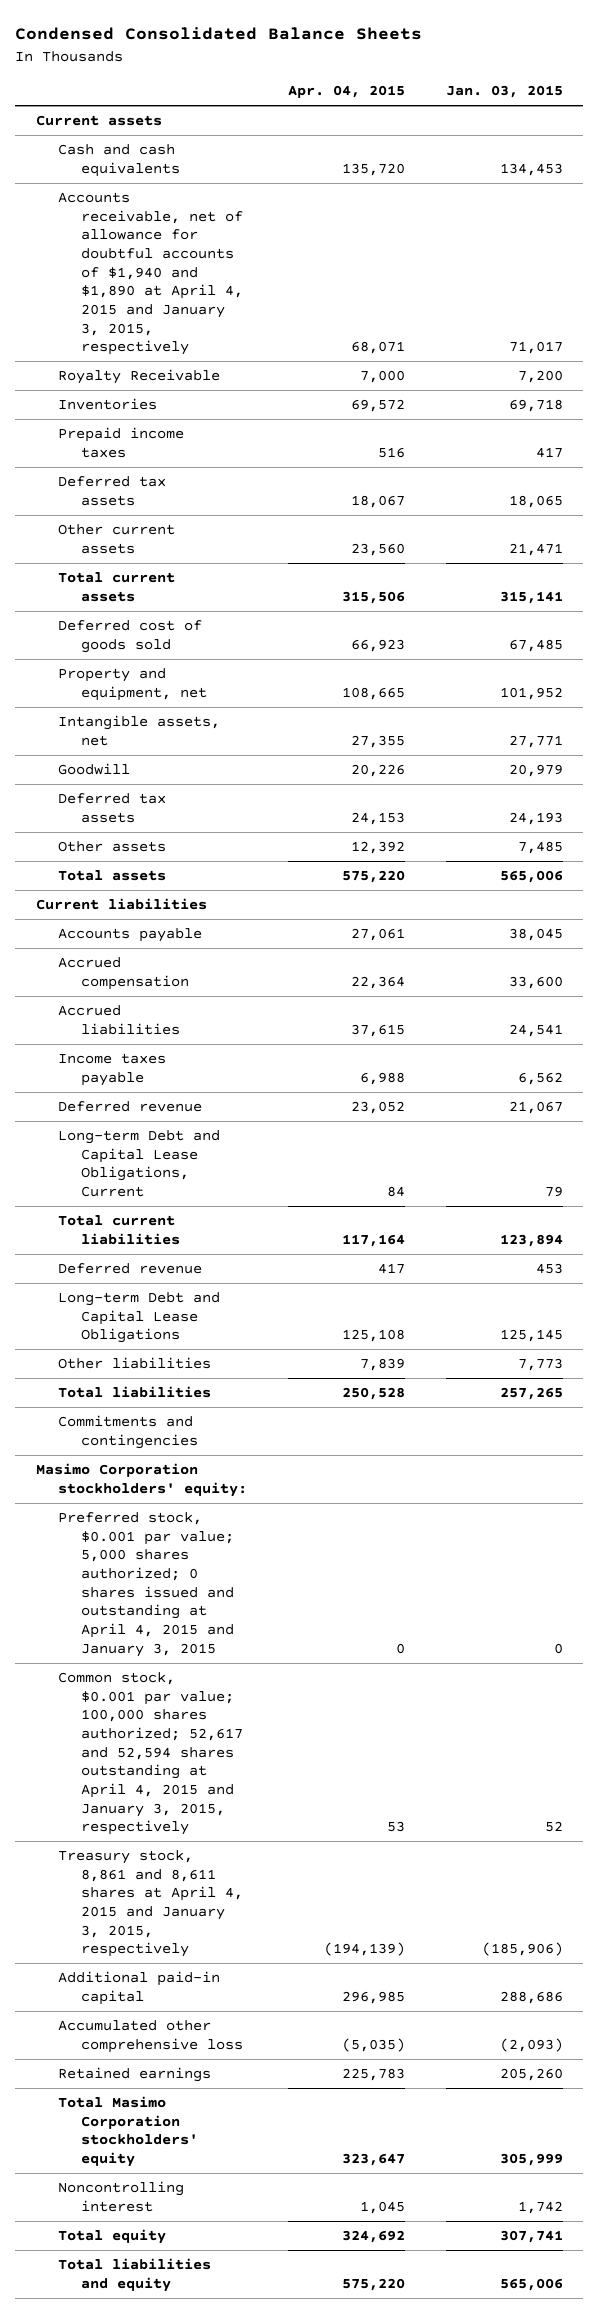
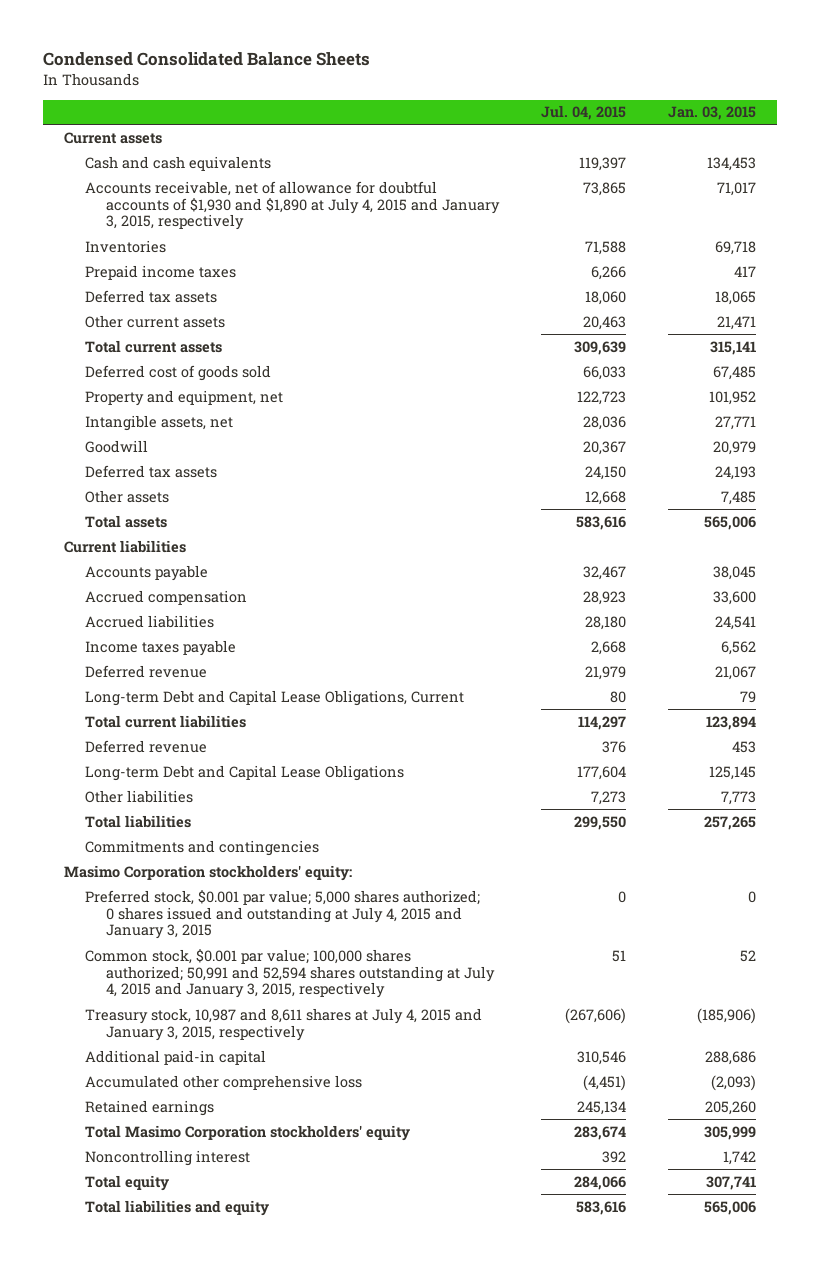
- | Apr. 04, 2015 | Jan. 03, 2015
+ | Jul. 04, 2015 | Jan. 03, 2015
- Accounts receivable, net of allowance for doubtful accounts of $1,940 and $1,890 at April 4, 2015 and January 3, 2015, respectively | 68,071 | 71,017
- Royalty Receivable | 7,000 | 7,200
+ Accounts receivable, net of allowance for doubtful accounts of $1,930 and $1,890 at July 4, 2015 and January 3, 2015, respectively | 73,865 | 71,017
- Preferred stock, $0.001 par value; 5,000 shares authorized; 0 shares issued and outstanding at April 4, 2015 and January 3, 2015 | 0 | 0
- Common stock, $0.001 par value; 100,000 shares authorized; 52,617 and 52,594 shares outstanding at April 4, 2015 and January 3, 2015, respectively | 53 | 52
- Treasury stock, 8,861 and 8,611 shares at April 4, 2015 and January 3, 2015, respectively | (194,139) | (185,906)
+ Preferred stock, $0.001 par value; 5,000 shares authorized; 0 shares issued and outstanding at July 4, 2015 and January 3, 2015 | 0 | 0
+ Common stock, $0.001 par value; 100,000 shares authorized; 50,991 and 52,594 shares outstanding at July 4, 2015 and January 3, 2015, respectively | 51 | 52
+ Treasury stock, 10,987 and 8,611 shares at July 4, 2015 and January 3, 2015, respectively | (267,606) | (185,906)

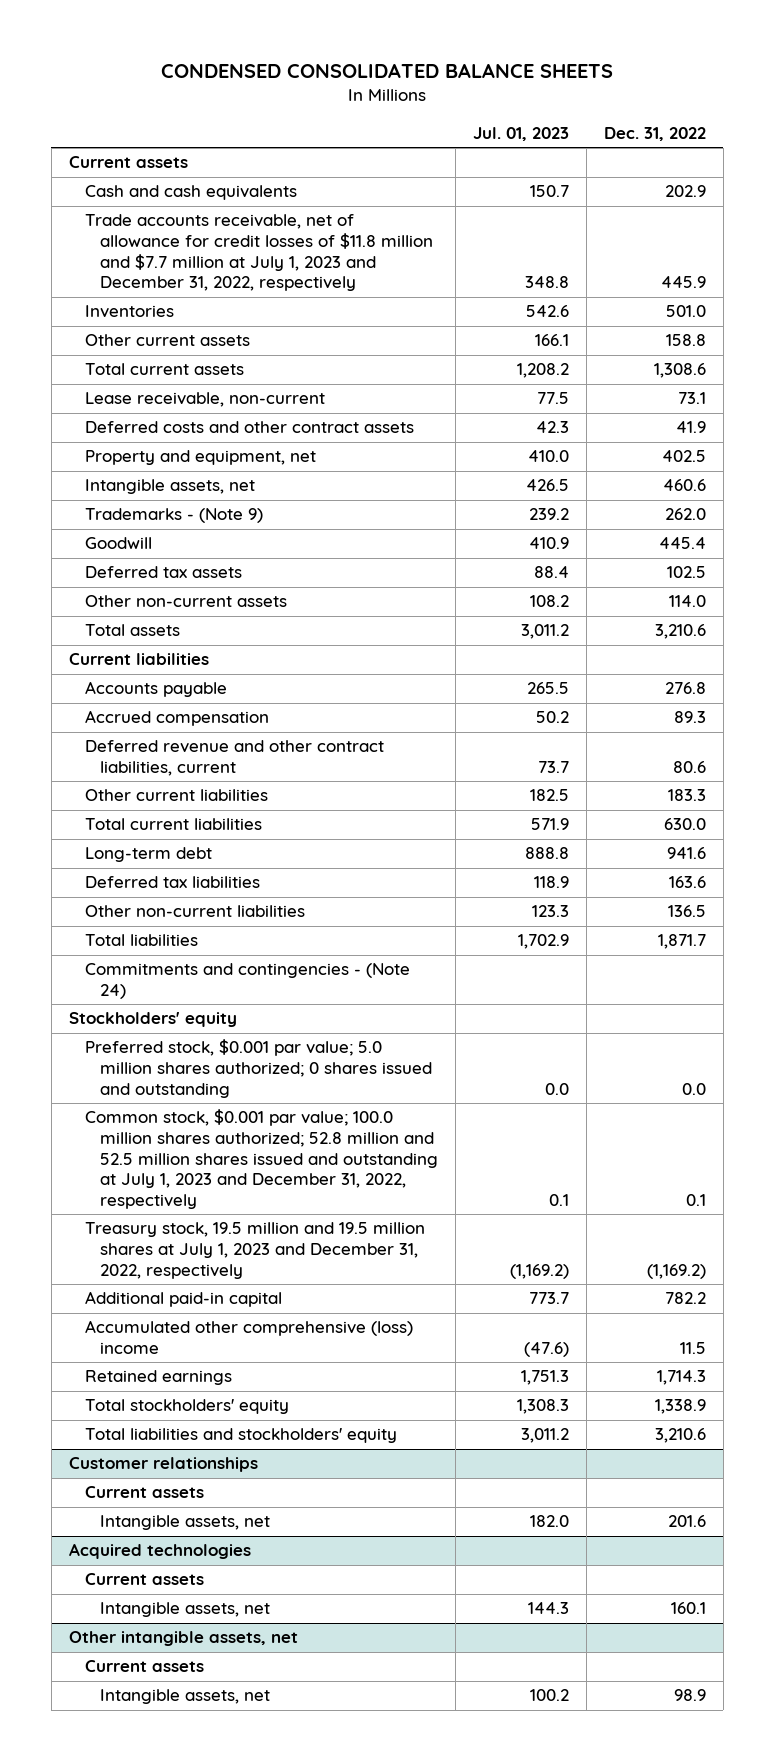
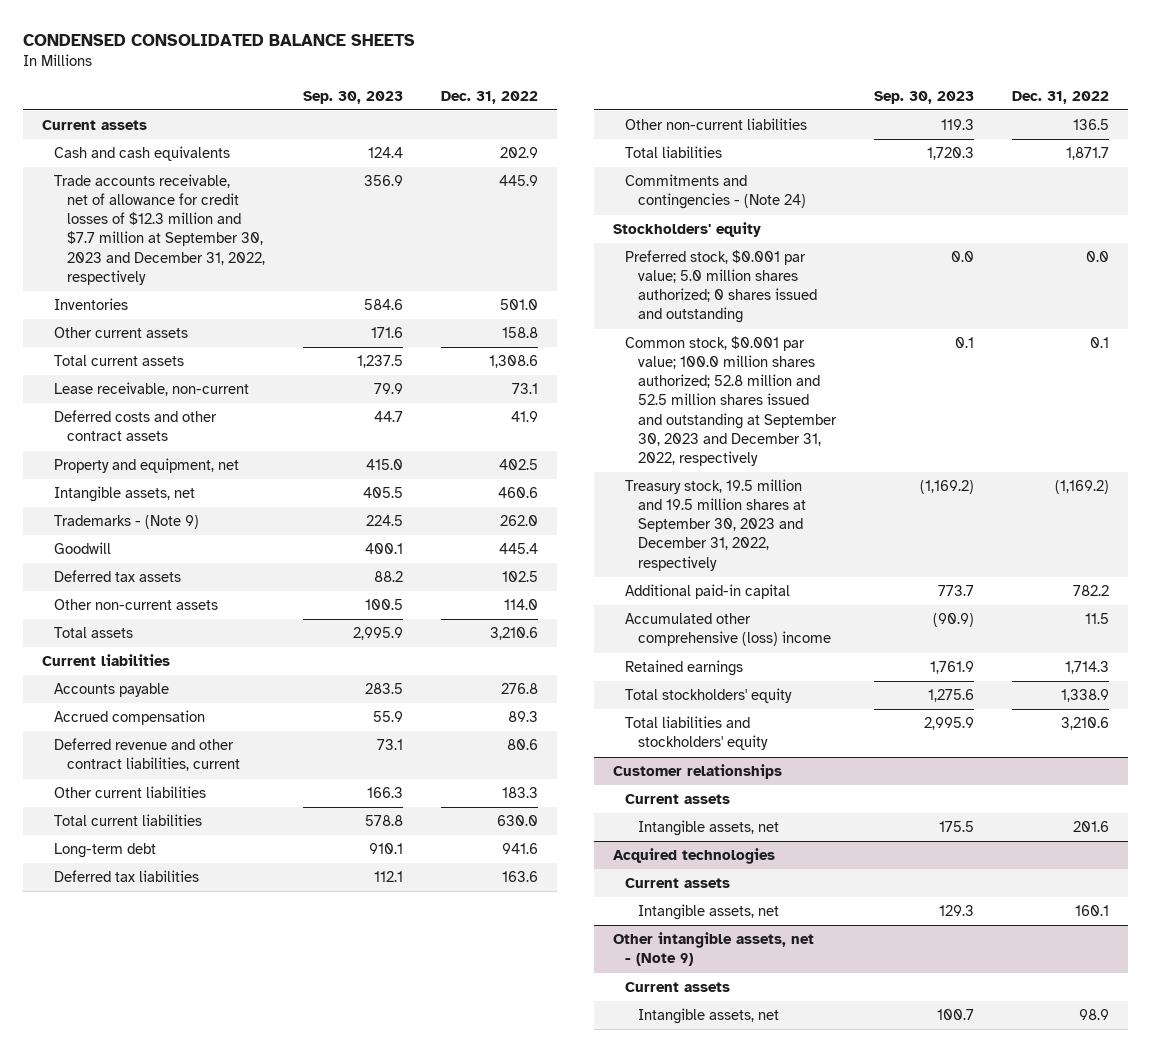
- | Jul. 01, 2023 | Dec. 31, 2022
+ | Sep. 30, 2023 | Dec. 31, 2022
- Trade accounts receivable, net of allowance for credit losses of $11.8 million and $7.7 million at July 1, 2023 and December 31, 2022, respectively | 348.8 | 445.9
+ Trade accounts receivable, net of allowance for credit losses of $12.3 million and $7.7 million at September 30, 2023 and December 31, 2022, respectively | 356.9 | 445.9
- Common stock, $0.001 par value; 100.0 million shares authorized; 52.8 million and 52.5 million shares issued and outstanding at July 1, 2023 and December 31, 2022, respectively | 0.1 | 0.1
- Treasury stock, 19.5 million and 19.5 million shares at July 1, 2023 and December 31, 2022, respectively | (1,169.2) | (1,169.2)
+ Common stock, $0.001 par value; 100.0 million shares authorized; 52.8 million and 52.5 million shares issued and outstanding at September 30, 2023 and December 31, 2022, respectively | 0.1 | 0.1
+ Treasury stock, 19.5 million and 19.5 million shares at September 30, 2023 and December 31, 2022, respectively | (1,169.2) | (1,169.2)
- Other intangible assets, net
+ Other intangible assets, net - (Note 9)

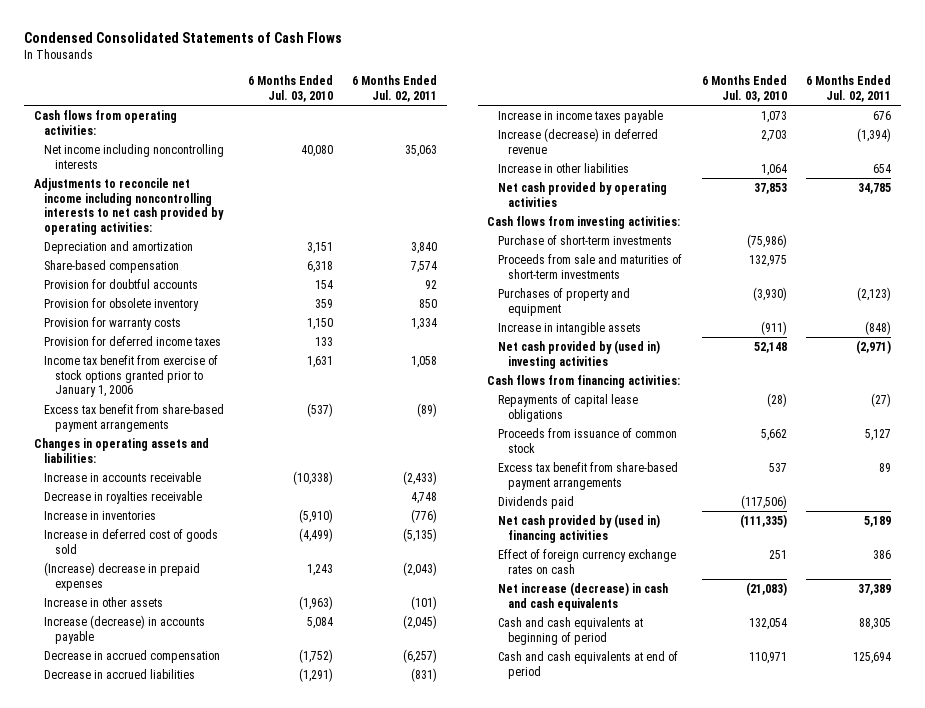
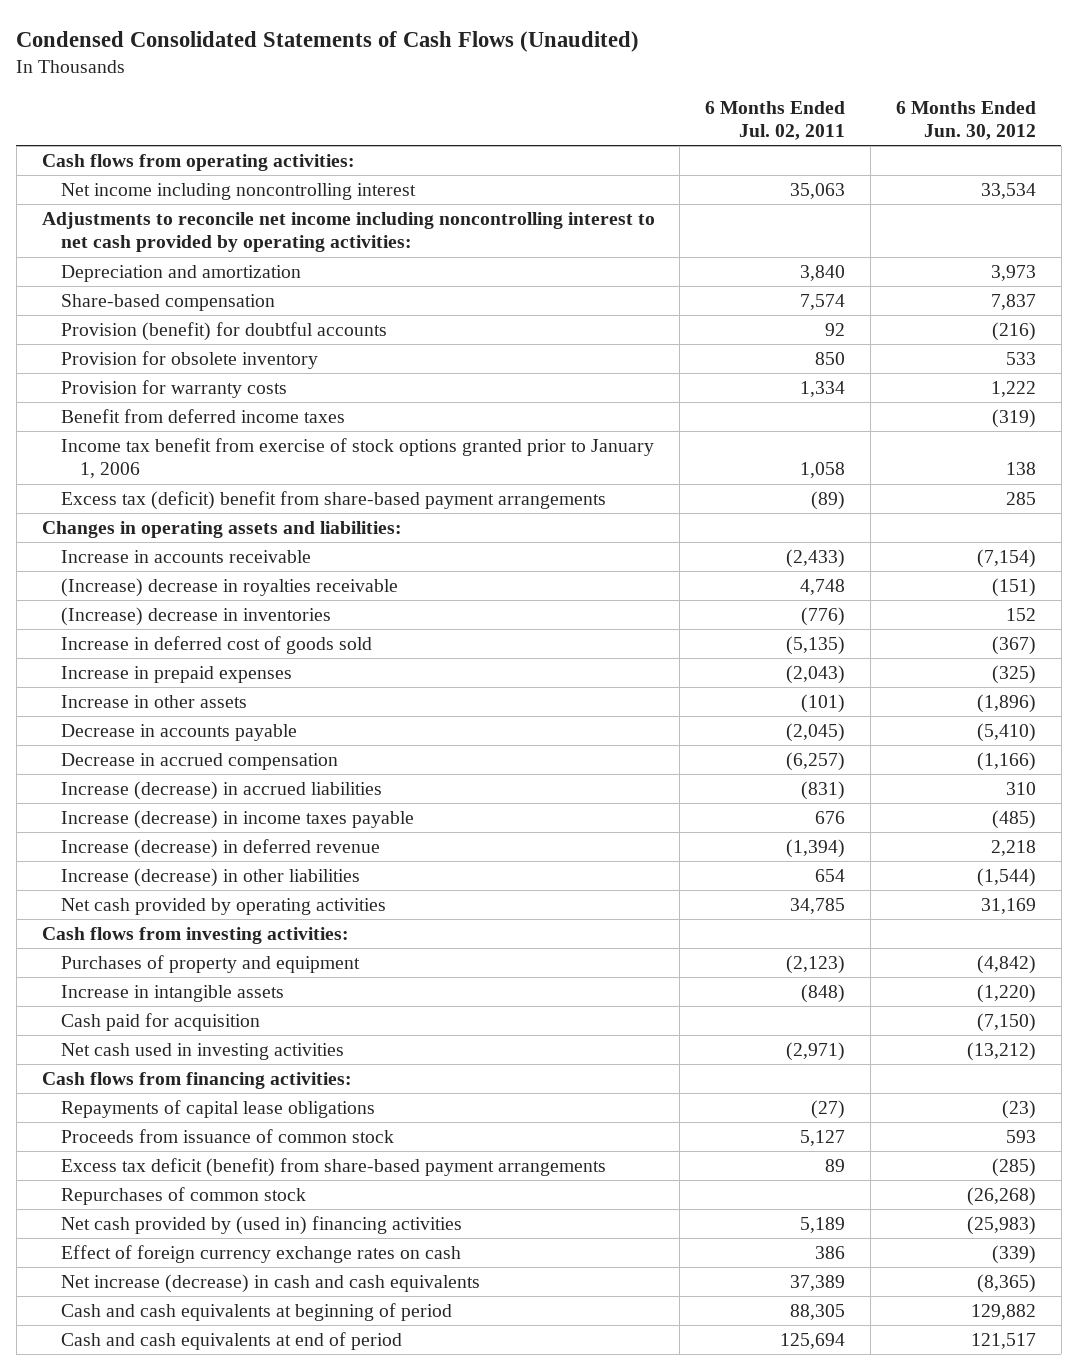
- Condensed Consolidated Statements of Cash Flows
+ Condensed Consolidated Statements of Cash Flows (Unaudited)
- | 6 Months Ended Jul. 03, 2010 | 6 Months Ended Jul. 02, 2011
+ | 6 Months Ended Jul. 02, 2011 | 6 Months Ended Jun. 30, 2012
- Net income including noncontrolling interests | 40,080 | 35,063
- Adjustments to reconcile net income including noncontrolling interests to net cash provided by operating activities:
+ Net income including noncontrolling interest | 35,063 | 33,534
+ Adjustments to reconcile net income including noncontrolling interest to net cash provided by operating activities:
- Provision for doubtful accounts | 154 | 92
+ Provision (benefit) for doubtful accounts | 92 | (216)
- Provision for deferred income taxes | 133 |
+ Benefit from deferred income taxes | | (319)
- Excess tax benefit from share-based payment arrangements | (537) | (89)
+ Excess tax (deficit) benefit from share-based payment arrangements | (89) | 285
- Decrease in royalties receivable | | 4,748
- Increase in inventories | (5,910) | (776)
+ (Increase) decrease in royalties receivable | 4,748 | (151)
+ (Increase) decrease in inventories | (776) | 152
- (Increase) decrease in prepaid expenses | 1,243 | (2,043)
+ Increase in prepaid expenses | (2,043) | (325)
- Increase (decrease) in accounts payable | 5,084 | (2,045)
+ Decrease in accounts payable | (2,045) | (5,410)
- Decrease in accrued liabilities | (1,291) | (831)
- Increase in income taxes payable | 1,073 | 676
+ Increase (decrease) in accrued liabilities | (831) | 310
+ Increase (decrease) in income taxes payable | 676 | (485)
- Increase in other liabilities | 1,064 | 654
+ Increase (decrease) in other liabilities | 654 | (1,544)
- Purchase of short-term investments | (75,986) |
- Proceeds from sale and maturities of short-term investments | 132,975 |
- Net cash provided by (used in) investing activities | 52,148 | (2,971)
+ Cash paid for acquisition | | (7,150)
+ Net cash used in investing activities | (2,971) | (13,212)
- Excess tax benefit from share-based payment arrangements | 537 | 89
- Dividends paid | (117,506) |
+ Excess tax deficit (benefit) from share-based payment arrangements | 89 | (285)
+ Repurchases of common stock | | (26,268)

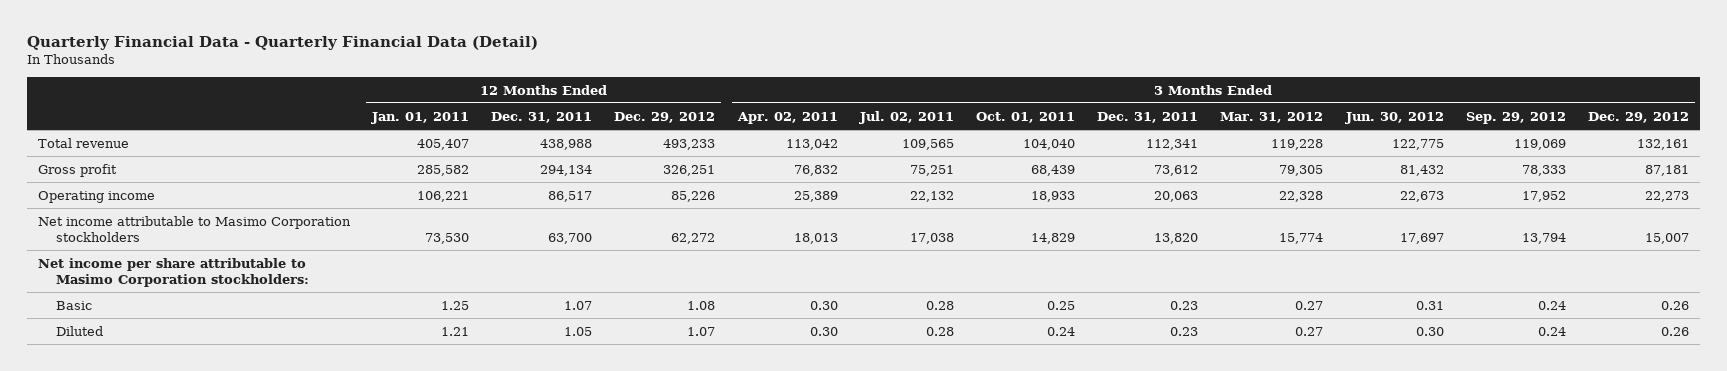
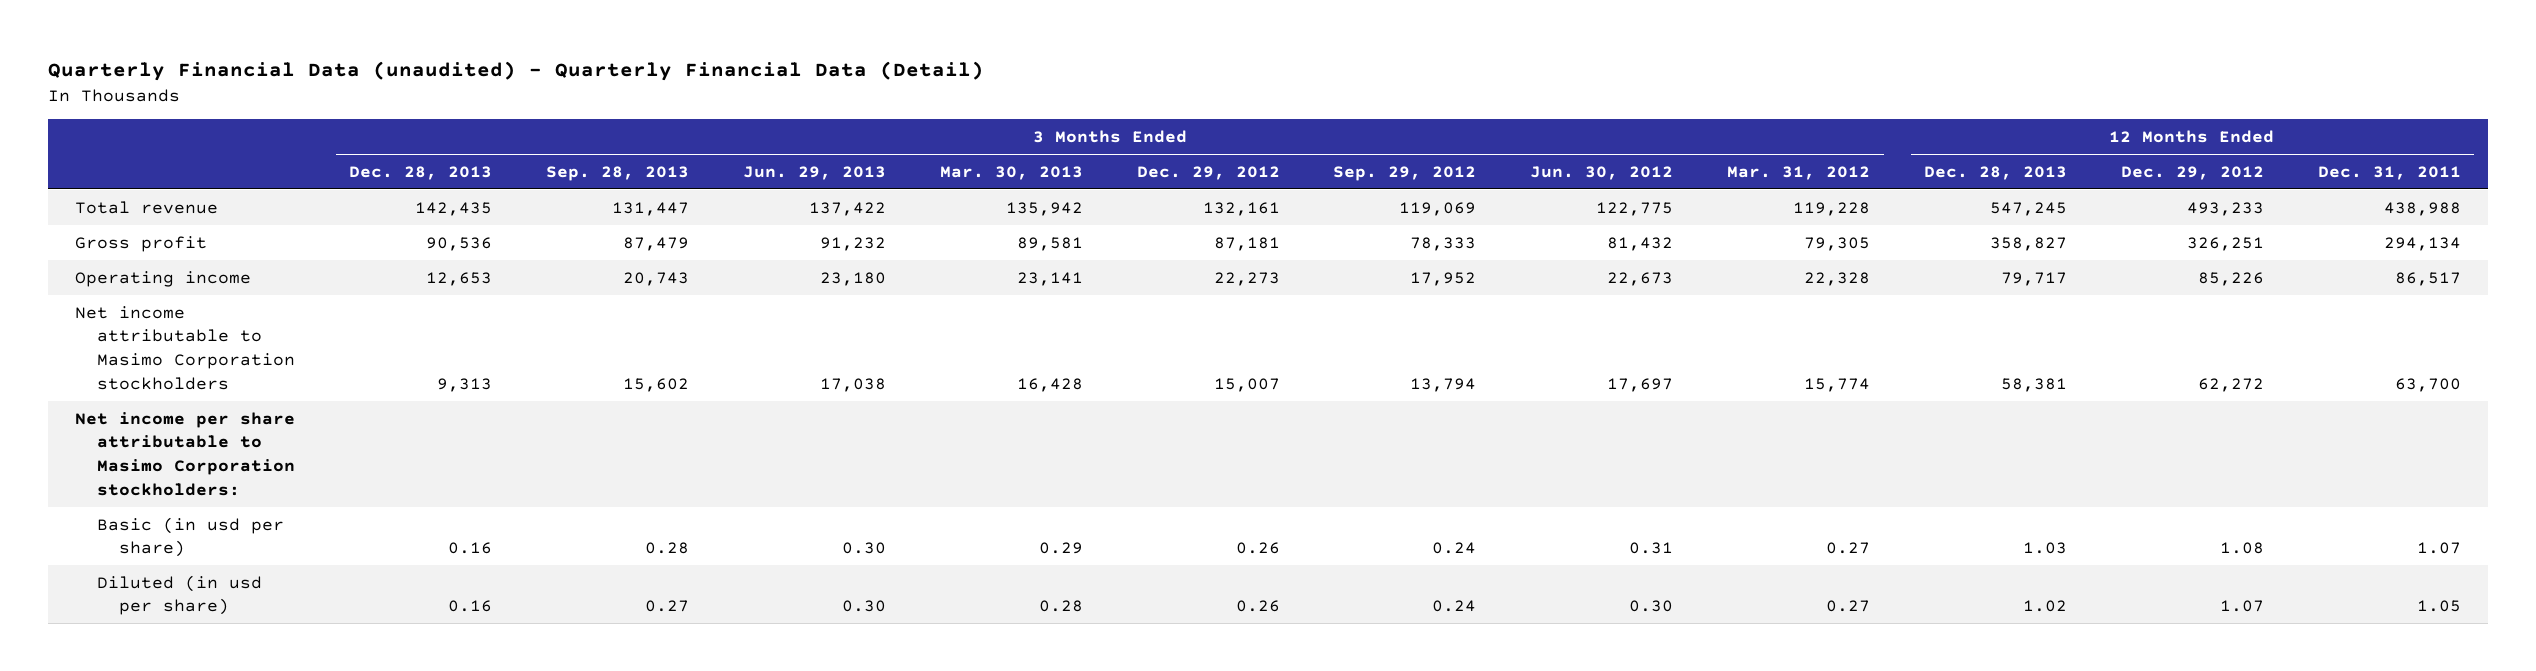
- Quarterly Financial Data - Quarterly Financial Data (Detail)
+ Quarterly Financial Data (unaudited) - Quarterly Financial Data (Detail)
- | 12 Months Ended Jan. 01, 2011 | 12 Months Ended Dec. 31, 2011 | 12 Months Ended Dec. 29, 2012 | 3 Months Ended Apr. 02, 2011 | 3 Months Ended Jul. 02, 2011 | 3 Months Ended Oct. 01, 2011 | 3 Months Ended Dec. 31, 2011 | 3 Months Ended Mar. 31, 2012 | 3 Months Ended Jun. 30, 2012 | 3 Months Ended Sep. 29, 2012 | 3 Months Ended Dec. 29, 2012
+ | 3 Months Ended Dec. 28, 2013 | 3 Months Ended Sep. 28, 2013 | 3 Months Ended Jun. 29, 2013 | 3 Months Ended Mar. 30, 2013 | 3 Months Ended Dec. 29, 2012 | 3 Months Ended Sep. 29, 2012 | 3 Months Ended Jun. 30, 2012 | 3 Months Ended Mar. 31, 2012 | 12 Months Ended Dec. 28, 2013 | 12 Months Ended Dec. 29, 2012 | 12 Months Ended Dec. 31, 2011
- Basic | 1.25 | 1.07 | 1.08 | 0.30 | 0.28 | 0.25 | 0.23 | 0.27 | 0.31 | 0.24 | 0.26
- Diluted | 1.21 | 1.05 | 1.07 | 0.30 | 0.28 | 0.24 | 0.23 | 0.27 | 0.30 | 0.24 | 0.26
+ Basic (in usd per share) | 0.16 | 0.28 | 0.30 | 0.29 | 0.26 | 0.24 | 0.31 | 0.27 | 1.03 | 1.08 | 1.07
+ Diluted (in usd per share) | 0.16 | 0.27 | 0.30 | 0.28 | 0.26 | 0.24 | 0.30 | 0.27 | 1.02 | 1.07 | 1.05

